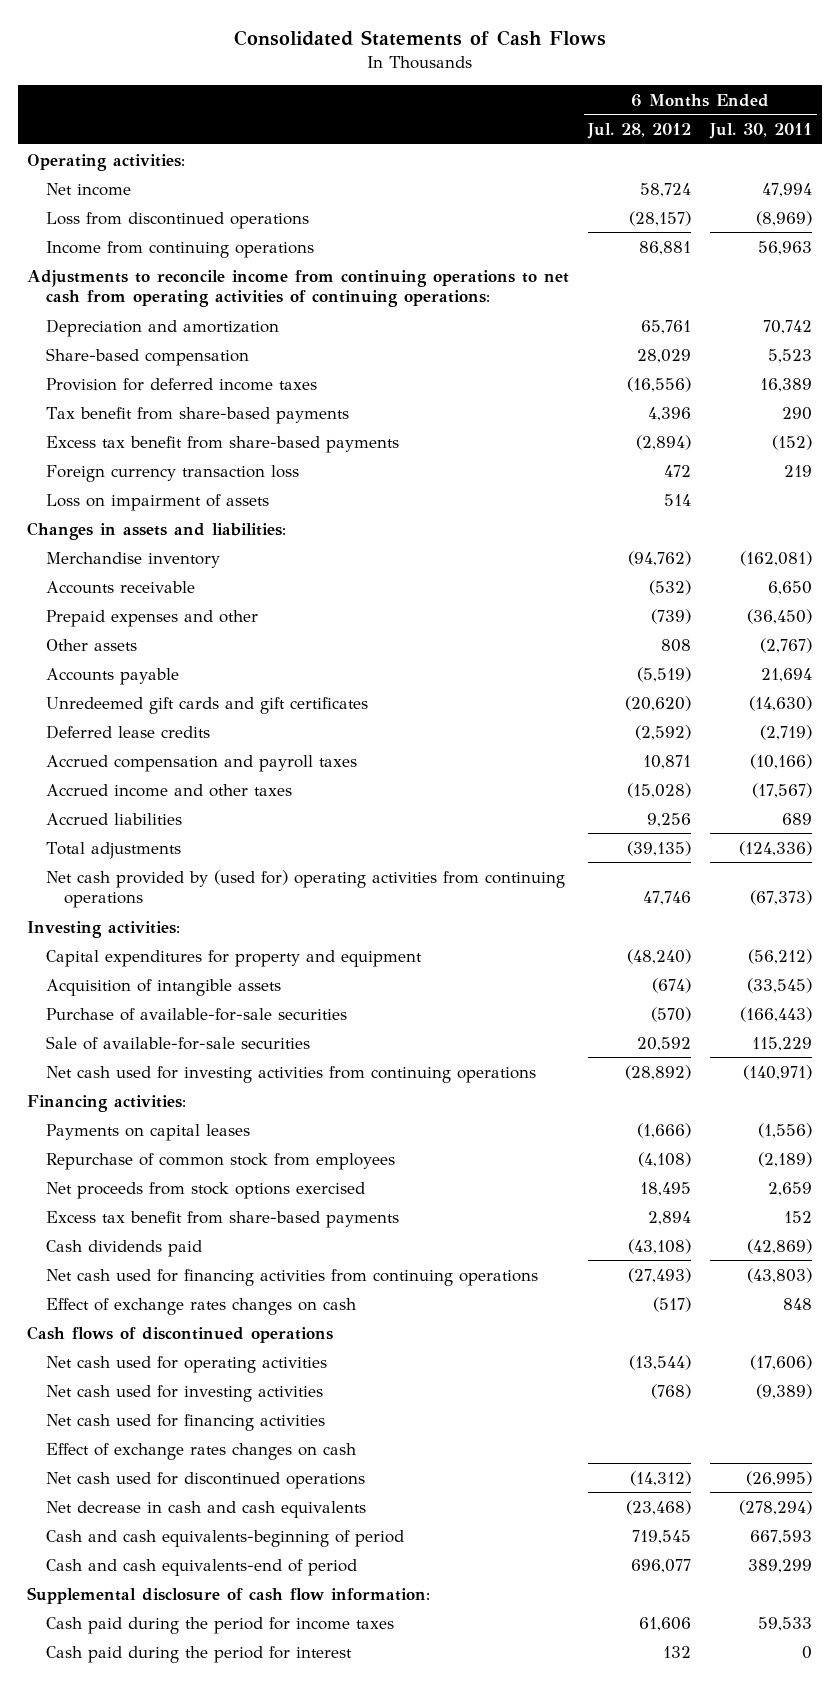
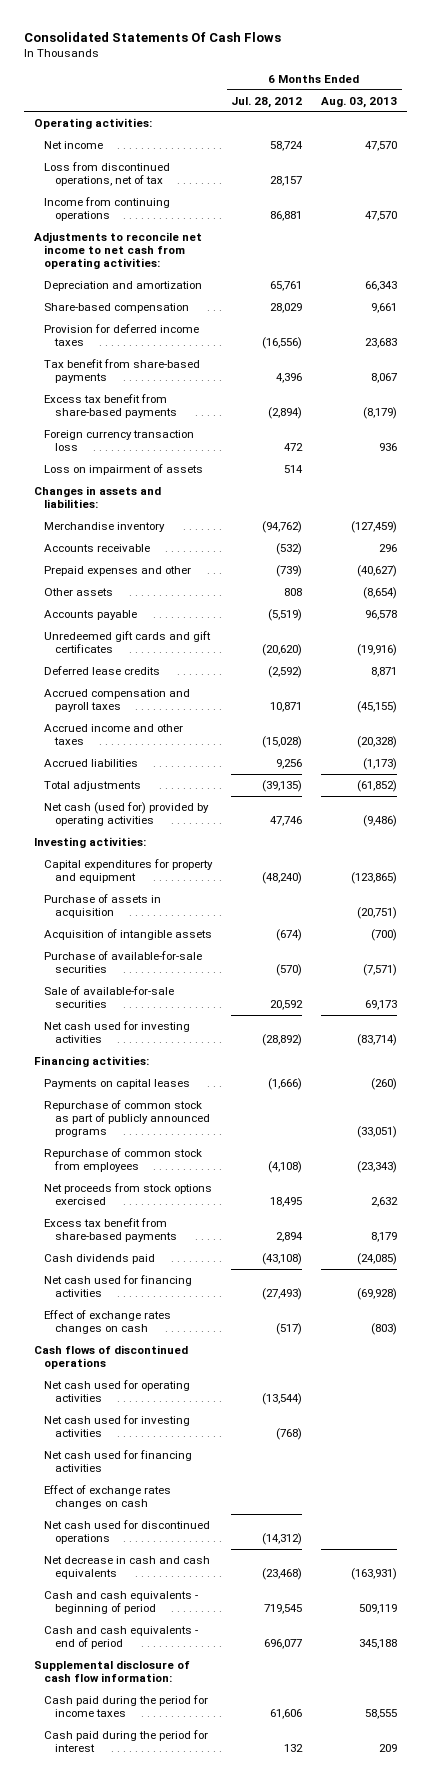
- Consolidated Statements of Cash Flows
+ Consolidated Statements Of Cash Flows
- | 6 Months Ended Jul. 28, 2012 | 6 Months Ended Jul. 30, 2011
+ | 6 Months Ended Jul. 28, 2012 | 6 Months Ended Aug. 03, 2013
- Loss from discontinued operations | (28,157) | (8,969)
+ Loss from discontinued operations, net of tax | 28,157 |
- Adjustments to reconcile income from continuing operations to net cash from operating activities of continuing operations:
+ Adjustments to reconcile net income to net cash from operating activities:
- Net cash provided by (used for) operating activities from continuing operations | 47,746 | (67,373)
+ Net cash (used for) provided by operating activities | 47,746 | (9,486)
+ Purchase of assets in acquisition | | (20,751)
- Net cash used for investing activities from continuing operations | (28,892) | (140,971)
+ Net cash used for investing activities | (28,892) | (83,714)
+ Repurchase of common stock as part of publicly announced programs | | (33,051)
- Net cash used for financing activities from continuing operations | (27,493) | (43,803)
+ Net cash used for financing activities | (27,493) | (69,928)
- Cash and cash equivalents-beginning of period | 719,545 | 667,593
- Cash and cash equivalents-end of period | 696,077 | 389,299
+ Cash and cash equivalents - beginning of period | 719,545 | 509,119
+ Cash and cash equivalents - end of period | 696,077 | 345,188

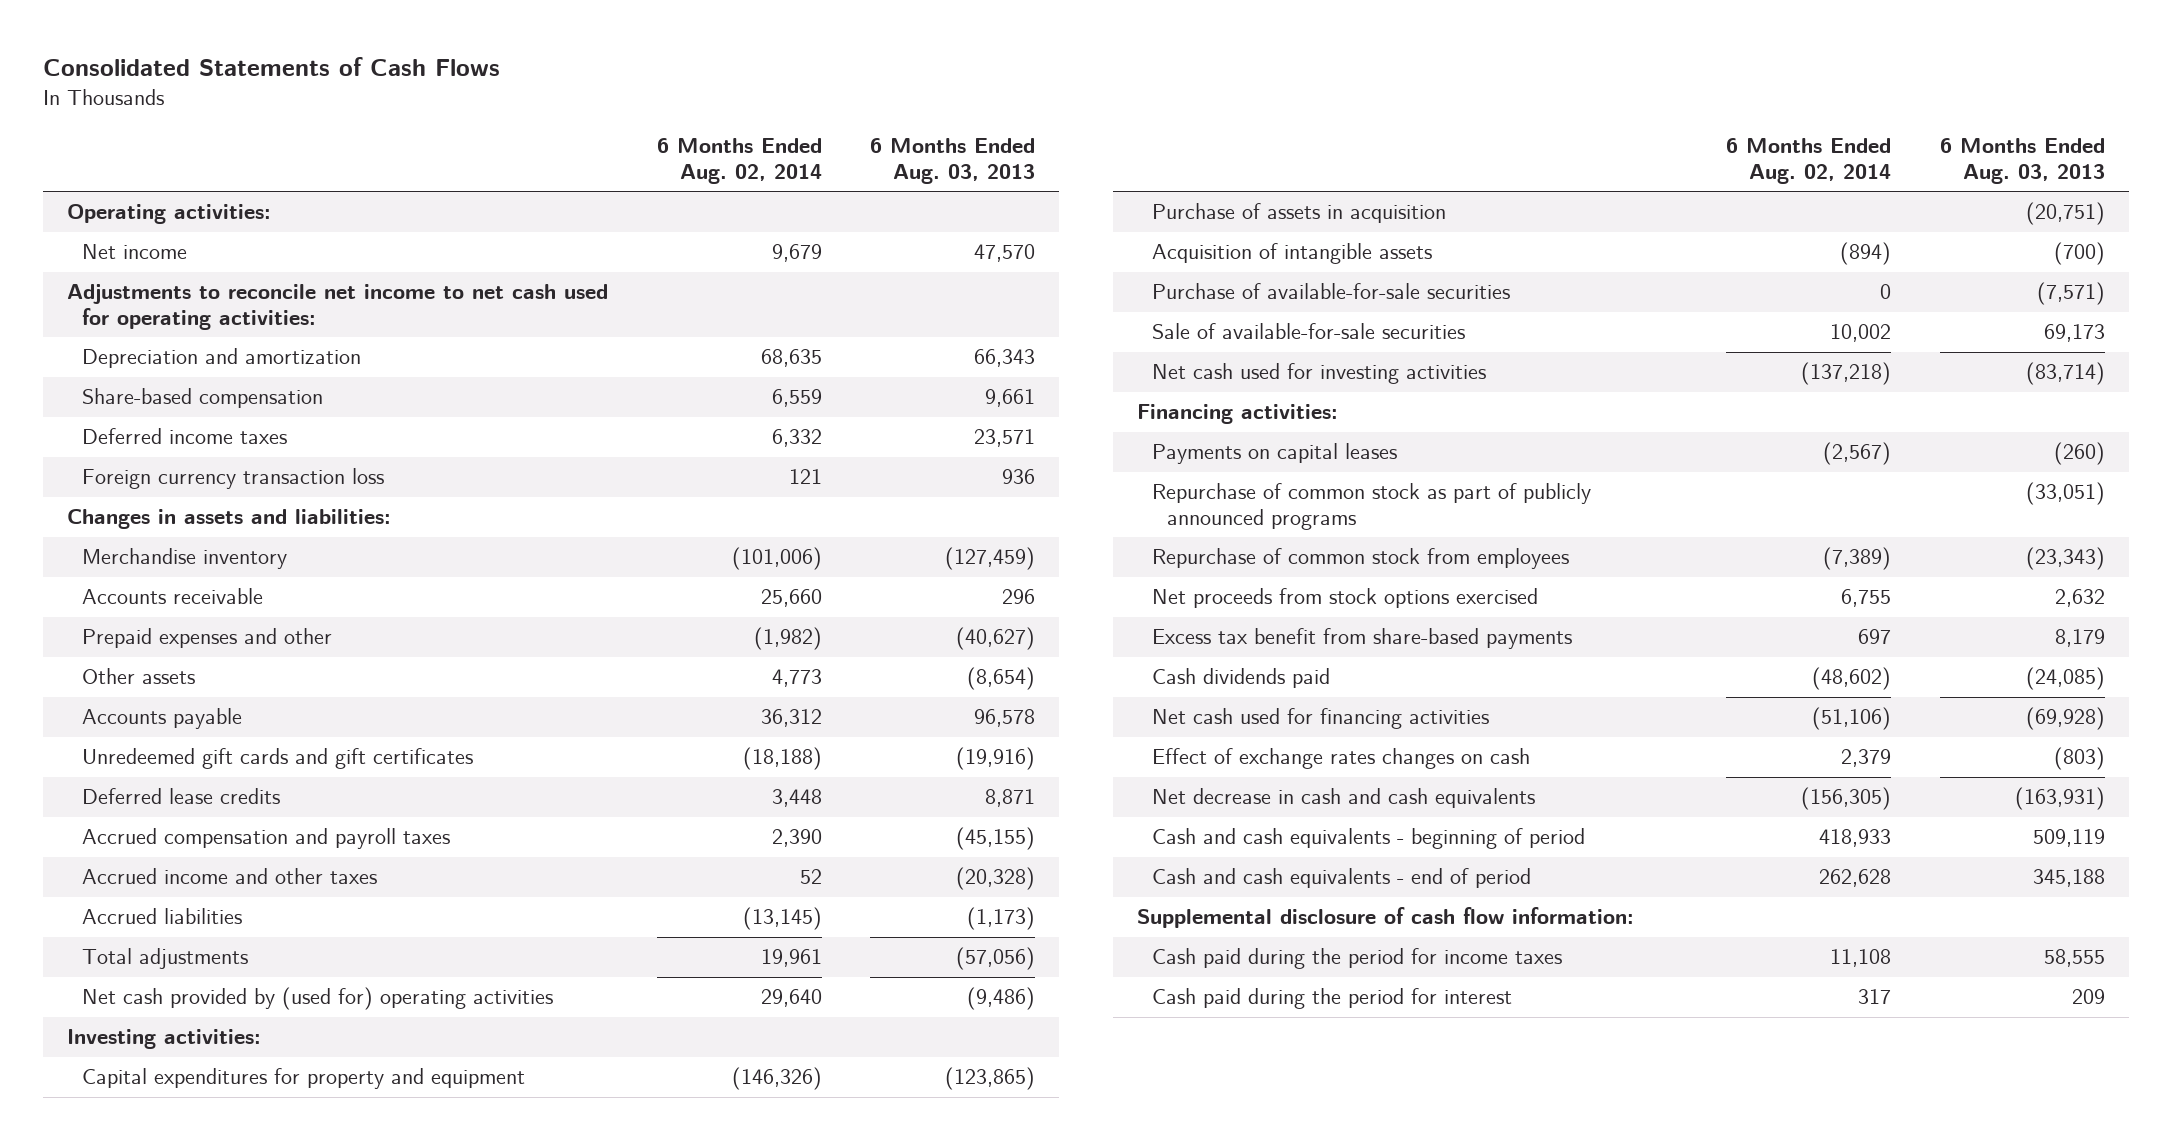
- Consolidated Statements Of Cash Flows
+ Consolidated Statements of Cash Flows
- | 6 Months Ended Jul. 28, 2012 | 6 Months Ended Aug. 03, 2013
+ | 6 Months Ended Aug. 02, 2014 | 6 Months Ended Aug. 03, 2013
- Loss from discontinued operations, net of tax | 28,157 |
- Income from continuing operations | 86,881 | 47,570
- Adjustments to reconcile net income to net cash from operating activities:
+ Adjustments to reconcile net income to net cash used for operating activities:
- Provision for deferred income taxes | (16,556) | 23,683
- Tax benefit from share-based payments | 4,396 | 8,067
- Excess tax benefit from share-based payments | (2,894) | (8,179)
+ Deferred income taxes | 6,332 | 23,571
- Loss on impairment of assets | 514 |
- Total adjustments | (39,135) | (61,852)
- Net cash (used for) provided by operating activities | 47,746 | (9,486)
+ Total adjustments | 19,961 | (57,056)
+ Net cash provided by (used for) operating activities | 29,640 | (9,486)
- Cash flows of discontinued operations
- Net cash used for operating activities | (13,544) |
- Net cash used for investing activities | (768) |
- Net cash used for financing activities
- Effect of exchange rates changes on cash
- Net cash used for discontinued operations | (14,312) |

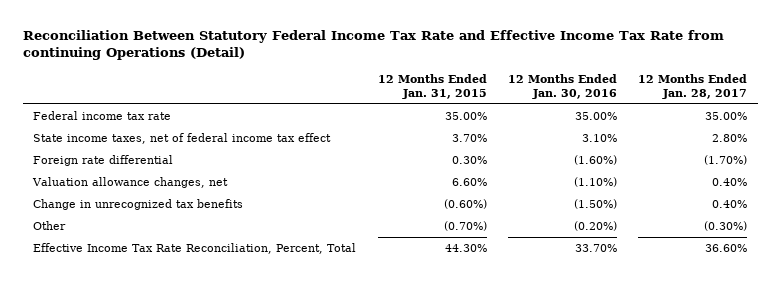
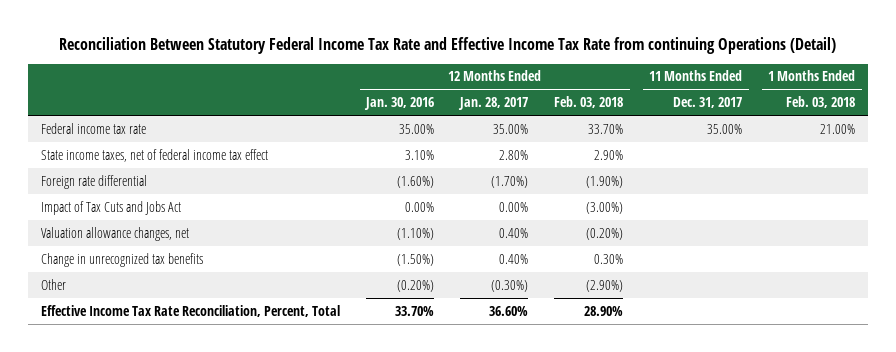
- | 12 Months Ended Jan. 31, 2015 | 12 Months Ended Jan. 30, 2016 | 12 Months Ended Jan. 28, 2017
+ | 12 Months Ended Jan. 30, 2016 | 12 Months Ended Jan. 28, 2017 | 12 Months Ended Feb. 03, 2018 | 11 Months Ended Dec. 31, 2017 | 1 Months Ended Feb. 03, 2018
+ Impact of Tax Cuts and Jobs Act | 0.00% | 0.00% | (3.00%) | |

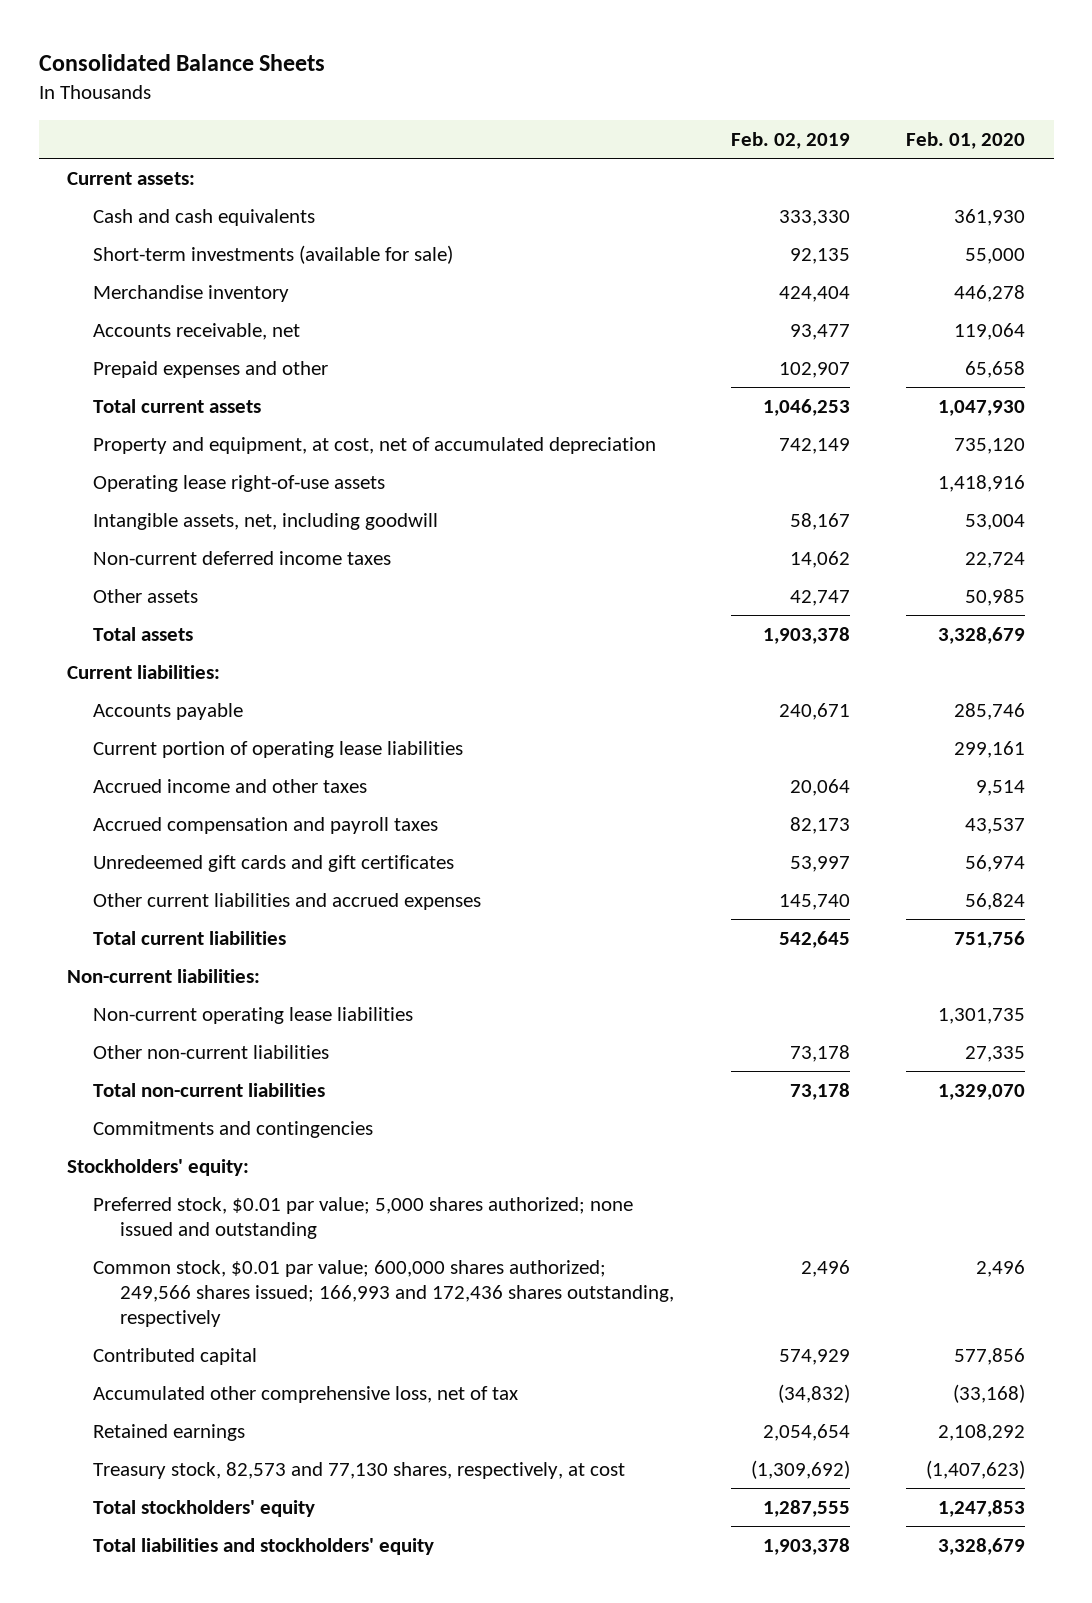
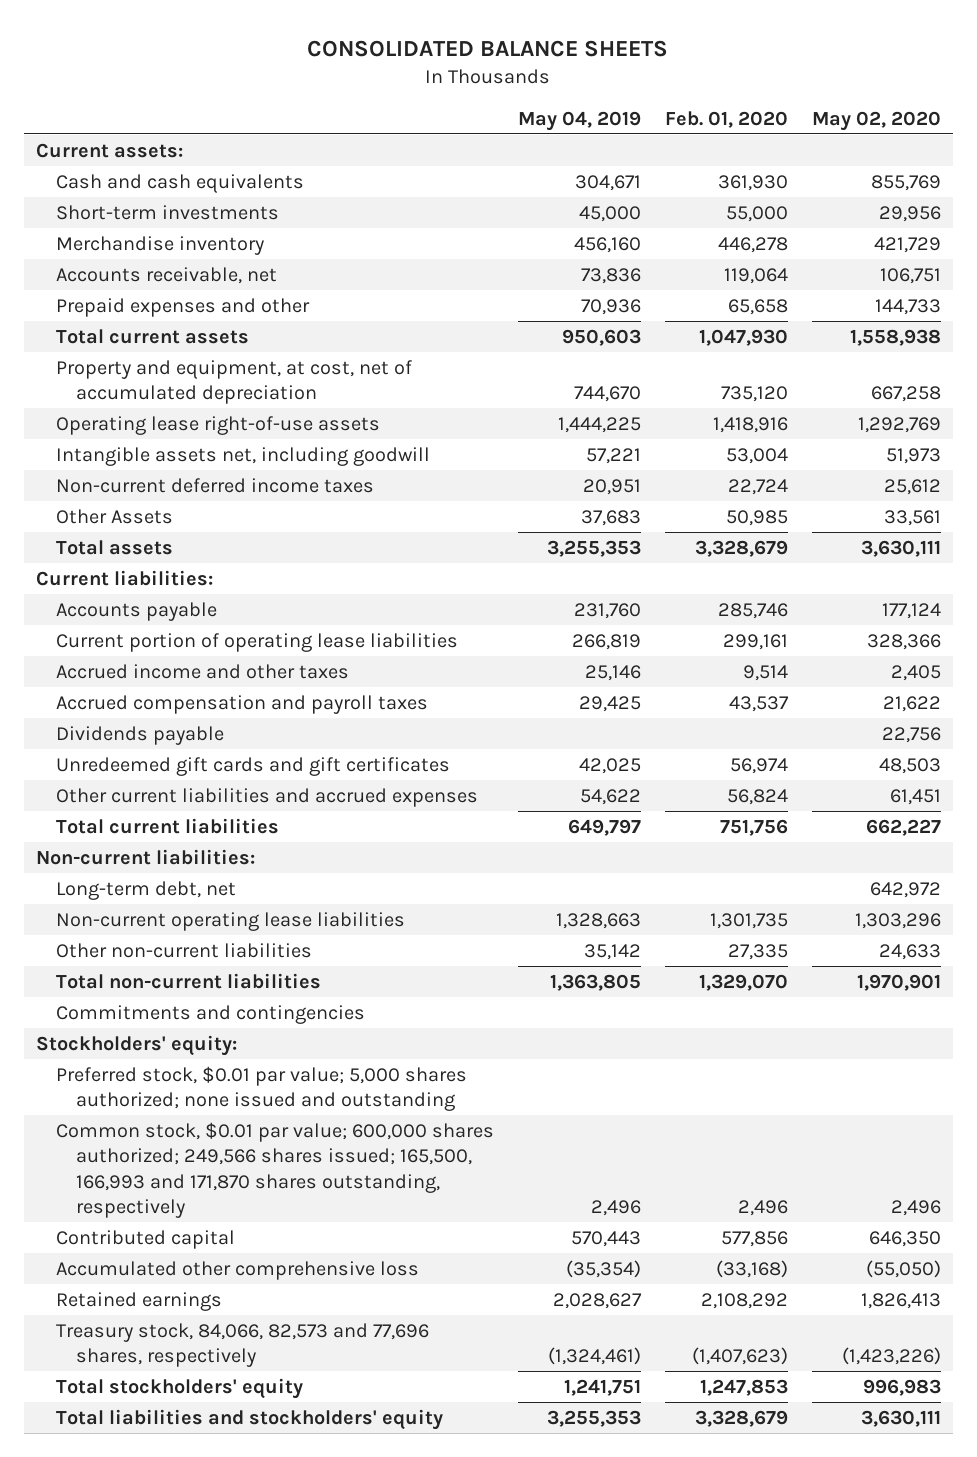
- Consolidated Balance Sheets
+ CONSOLIDATED BALANCE SHEETS
- | Feb. 02, 2019 | Feb. 01, 2020
+ | May 04, 2019 | Feb. 01, 2020 | May 02, 2020
- Short-term investments (available for sale) | 92,135 | 55,000
+ Short-term investments | 45,000 | 55,000 | 29,956
- Intangible assets, net, including goodwill | 58,167 | 53,004
+ Intangible assets net, including goodwill | 57,221 | 53,004 | 51,973
- Other assets | 42,747 | 50,985
+ Other Assets | 37,683 | 50,985 | 33,561
+ Dividends payable | | | 22,756
+ Long-term debt, net | | | 642,972
- Common stock, $0.01 par value; 600,000 shares authorized; 249,566 shares issued; 166,993 and 172,436 shares outstanding, respectively | 2,496 | 2,496
+ Common stock, $0.01 par value; 600,000 shares authorized; 249,566 shares issued; 165,500, 166,993 and 171,870 shares outstanding, respectively | 2,496 | 2,496 | 2,496
- Accumulated other comprehensive loss, net of tax | (34,832) | (33,168)
+ Accumulated other comprehensive loss | (35,354) | (33,168) | (55,050)
- Treasury stock, 82,573 and 77,130 shares, respectively, at cost | (1,309,692) | (1,407,623)
+ Treasury stock, 84,066, 82,573 and 77,696 shares, respectively | (1,324,461) | (1,407,623) | (1,423,226)

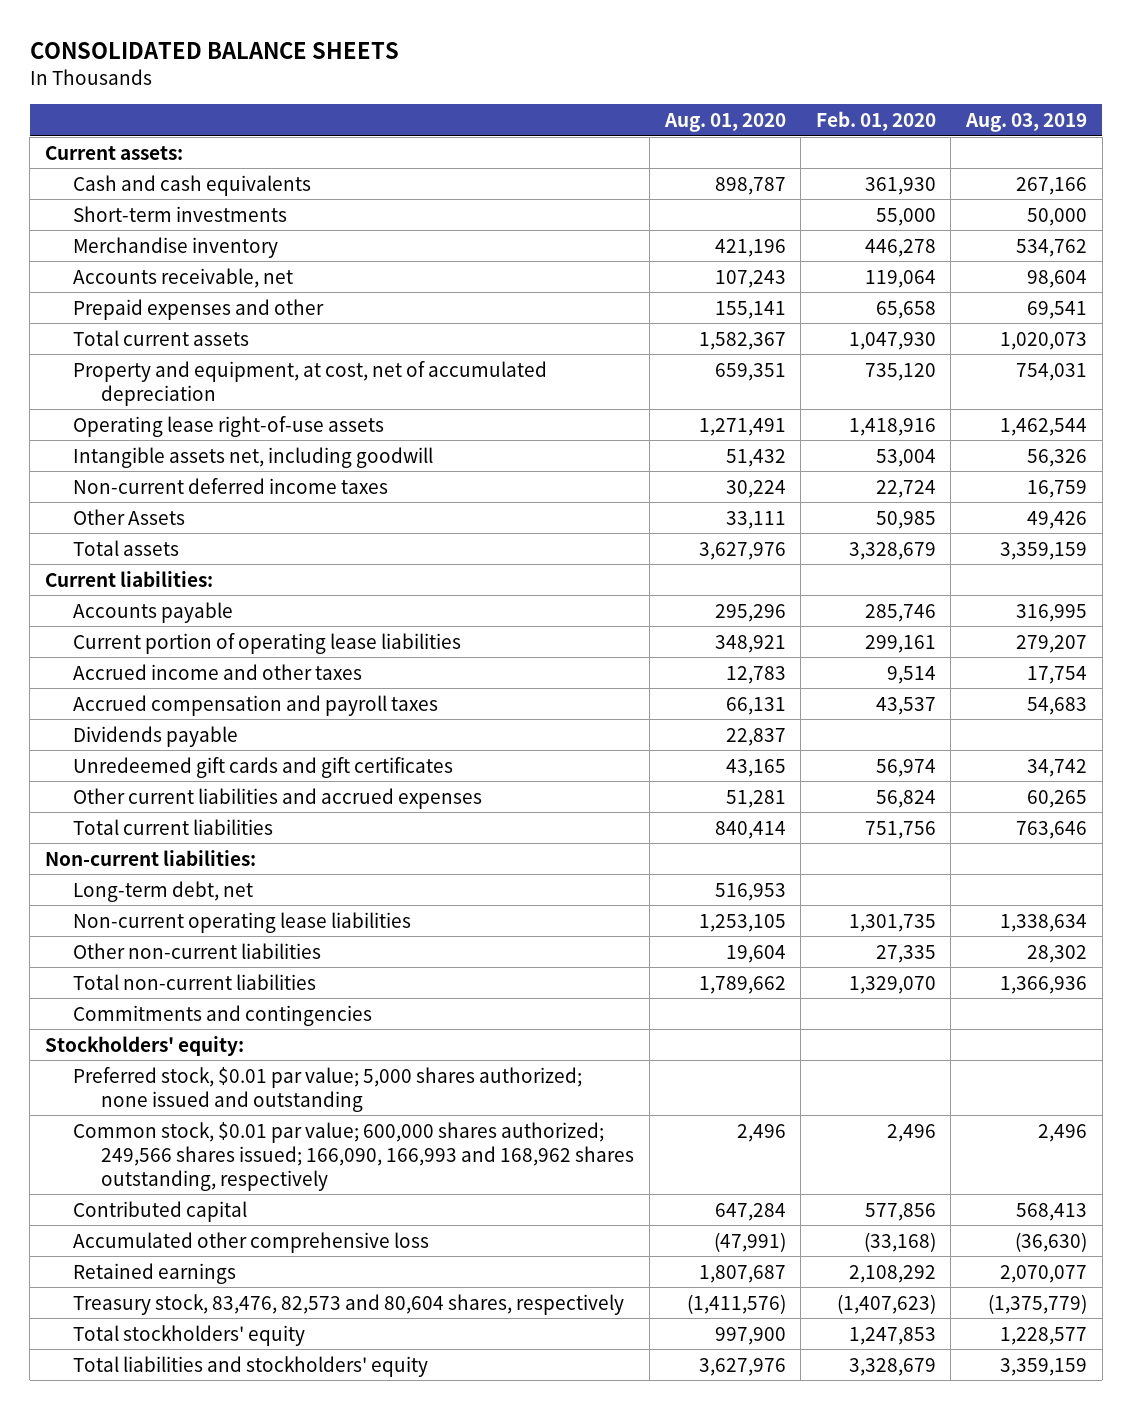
- | May 04, 2019 | Feb. 01, 2020 | May 02, 2020
+ | Aug. 01, 2020 | Feb. 01, 2020 | Aug. 03, 2019
- Common stock, $0.01 par value; 600,000 shares authorized; 249,566 shares issued; 165,500, 166,993 and 171,870 shares outstanding, respectively | 2,496 | 2,496 | 2,496
+ Common stock, $0.01 par value; 600,000 shares authorized; 249,566 shares issued; 166,090, 166,993 and 168,962 shares outstanding, respectively | 2,496 | 2,496 | 2,496
- Treasury stock, 84,066, 82,573 and 77,696 shares, respectively | (1,324,461) | (1,407,623) | (1,423,226)
+ Treasury stock, 83,476, 82,573 and 80,604 shares, respectively | (1,411,576) | (1,407,623) | (1,375,779)

